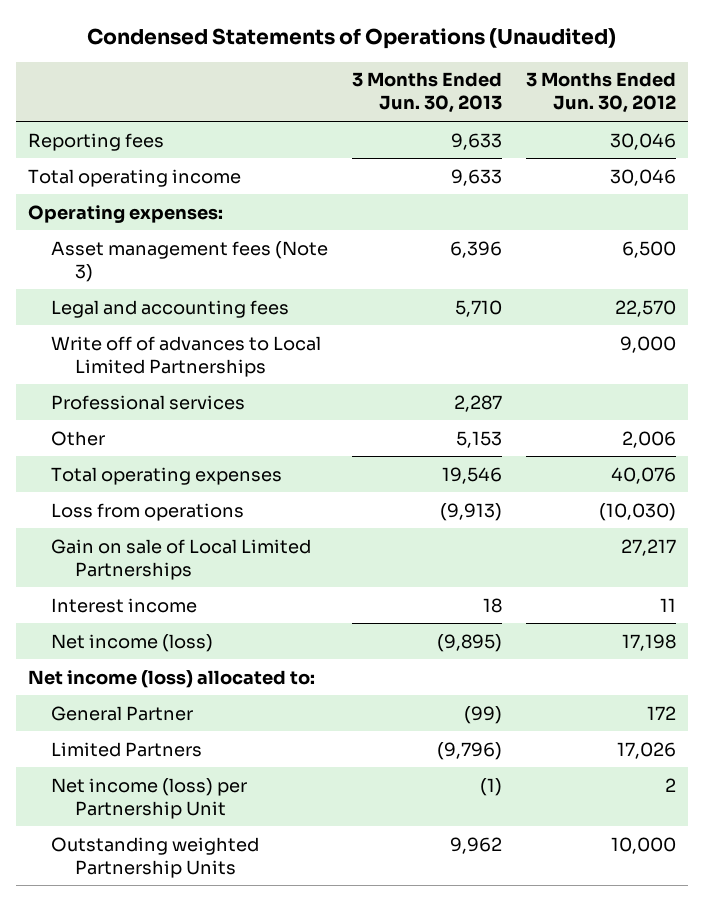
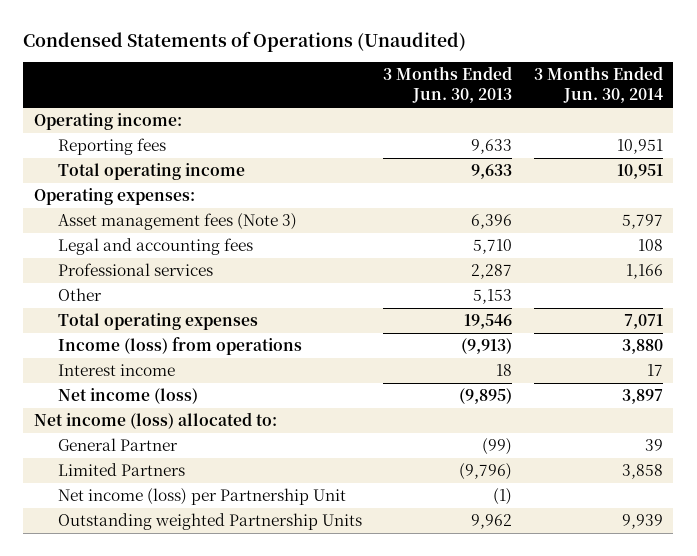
- | 3 Months Ended Jun. 30, 2013 | 3 Months Ended Jun. 30, 2012
+ | 3 Months Ended Jun. 30, 2013 | 3 Months Ended Jun. 30, 2014
+ Operating income:
- Write off of advances to Local Limited Partnerships | | 9,000
- Loss from operations | (9,913) | (10,030)
- Gain on sale of Local Limited Partnerships | | 27,217
+ Income (loss) from operations | (9,913) | 3,880

